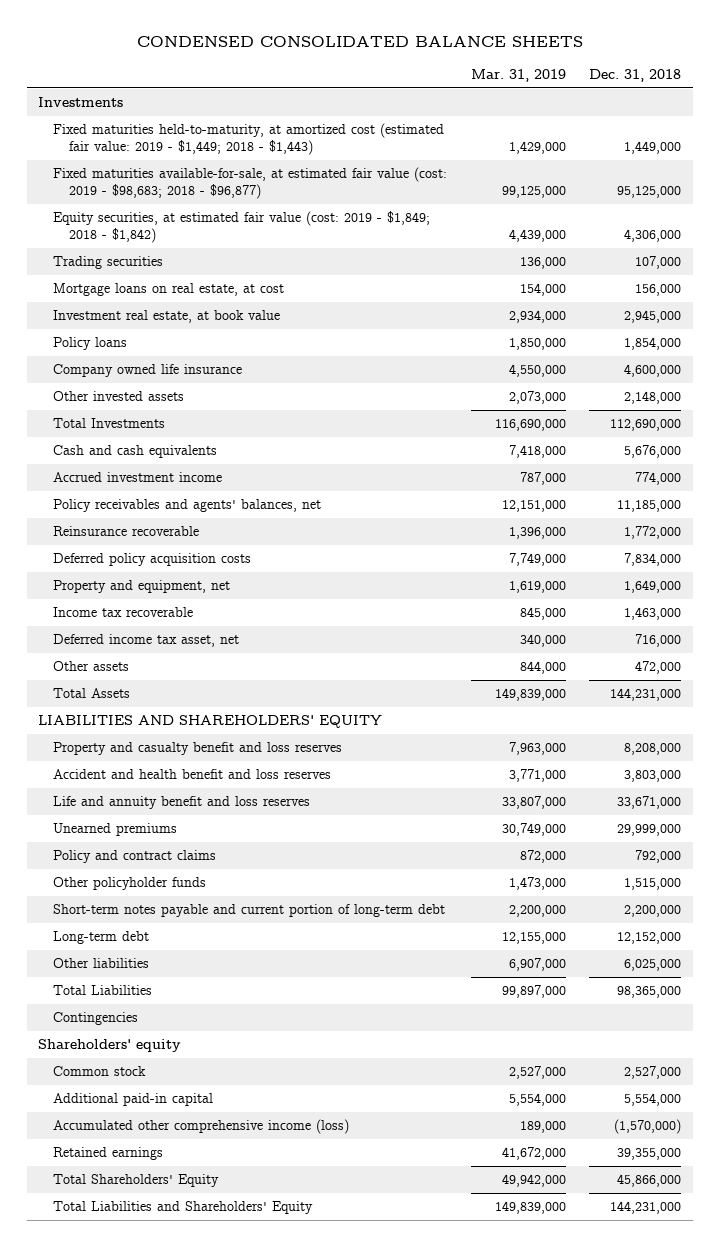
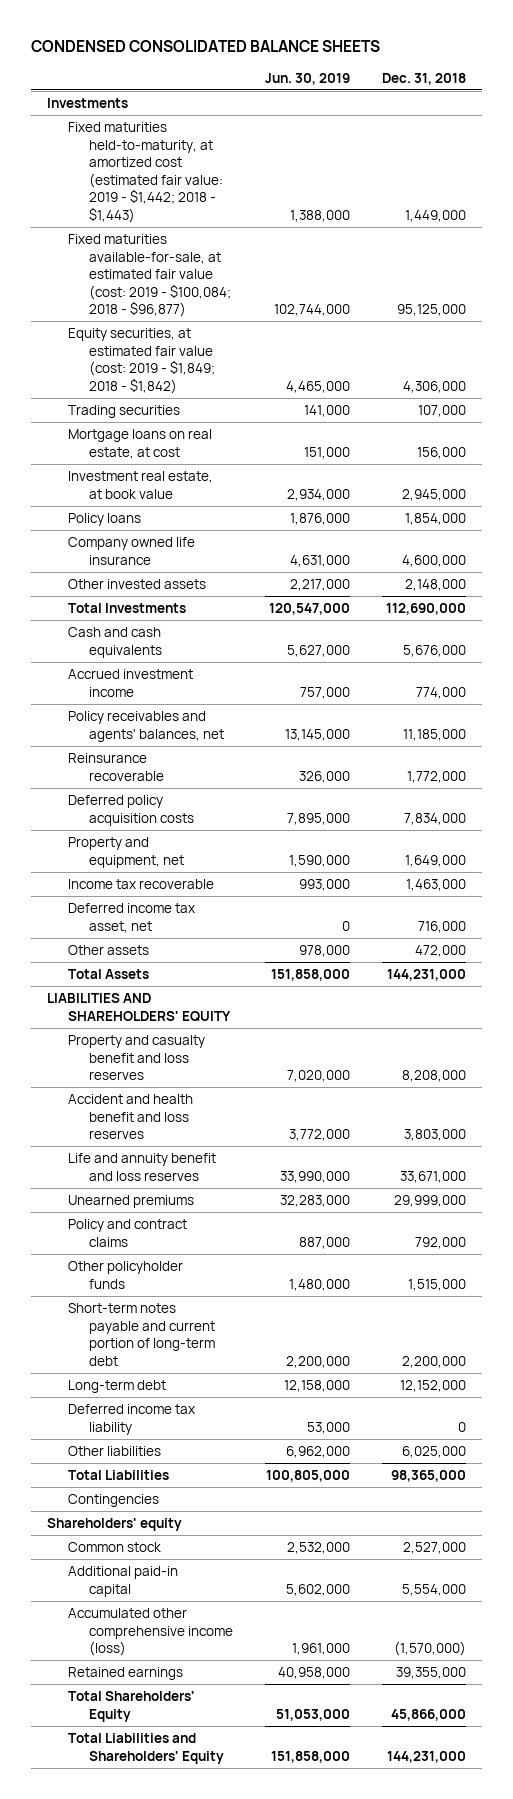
- | Mar. 31, 2019 | Dec. 31, 2018
+ | Jun. 30, 2019 | Dec. 31, 2018
- Fixed maturities held-to-maturity, at amortized cost (estimated fair value: 2019 - $1,449; 2018 - $1,443) | 1,429,000 | 1,449,000
- Fixed maturities available-for-sale, at estimated fair value (cost: 2019 - $98,683; 2018 - $96,877) | 99,125,000 | 95,125,000
+ Fixed maturities held-to-maturity, at amortized cost (estimated fair value: 2019 - $1,442; 2018 - $1,443) | 1,388,000 | 1,449,000
+ Fixed maturities available-for-sale, at estimated fair value (cost: 2019 - $100,084; 2018 - $96,877) | 102,744,000 | 95,125,000
+ Deferred income tax liability | 53,000 | 0

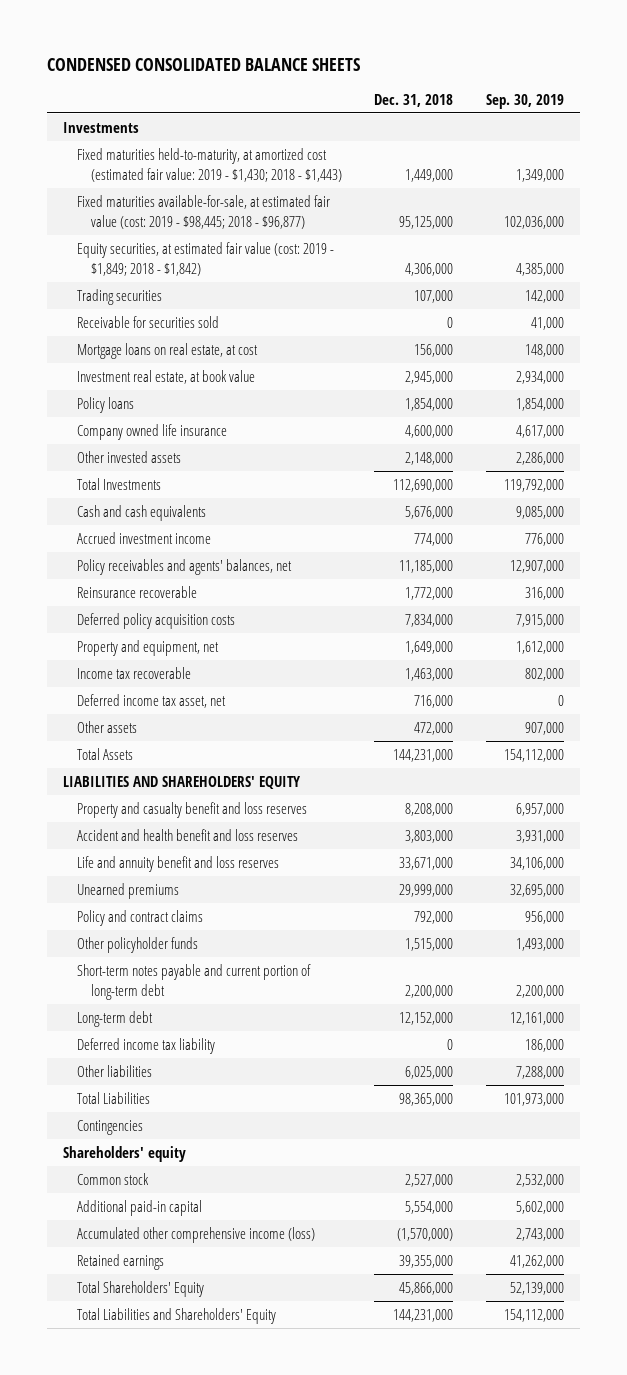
- | Jun. 30, 2019 | Dec. 31, 2018
+ | Dec. 31, 2018 | Sep. 30, 2019
- Fixed maturities held-to-maturity, at amortized cost (estimated fair value: 2019 - $1,442; 2018 - $1,443) | 1,388,000 | 1,449,000
- Fixed maturities available-for-sale, at estimated fair value (cost: 2019 - $100,084; 2018 - $96,877) | 102,744,000 | 95,125,000
+ Fixed maturities held-to-maturity, at amortized cost (estimated fair value: 2019 - $1,430; 2018 - $1,443) | 1,449,000 | 1,349,000
+ Fixed maturities available-for-sale, at estimated fair value (cost: 2019 - $98,445; 2018 - $96,877) | 95,125,000 | 102,036,000
+ Receivable for securities sold | 0 | 41,000

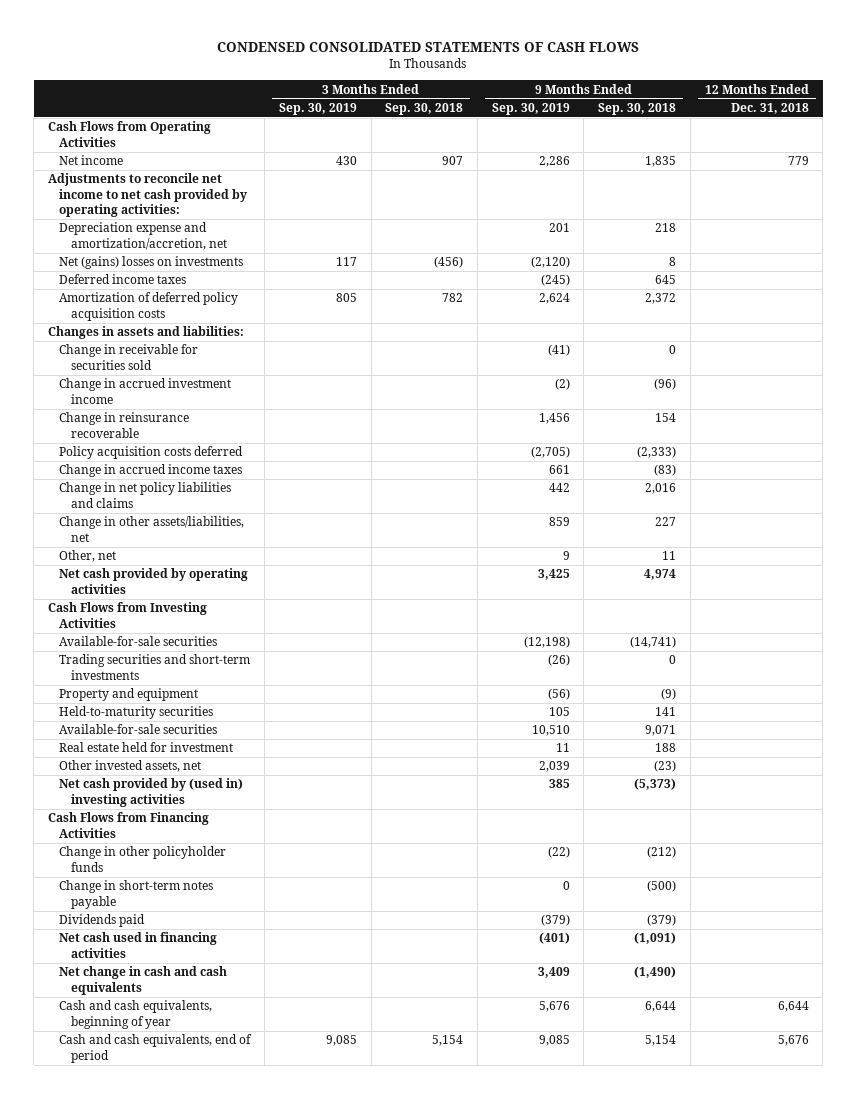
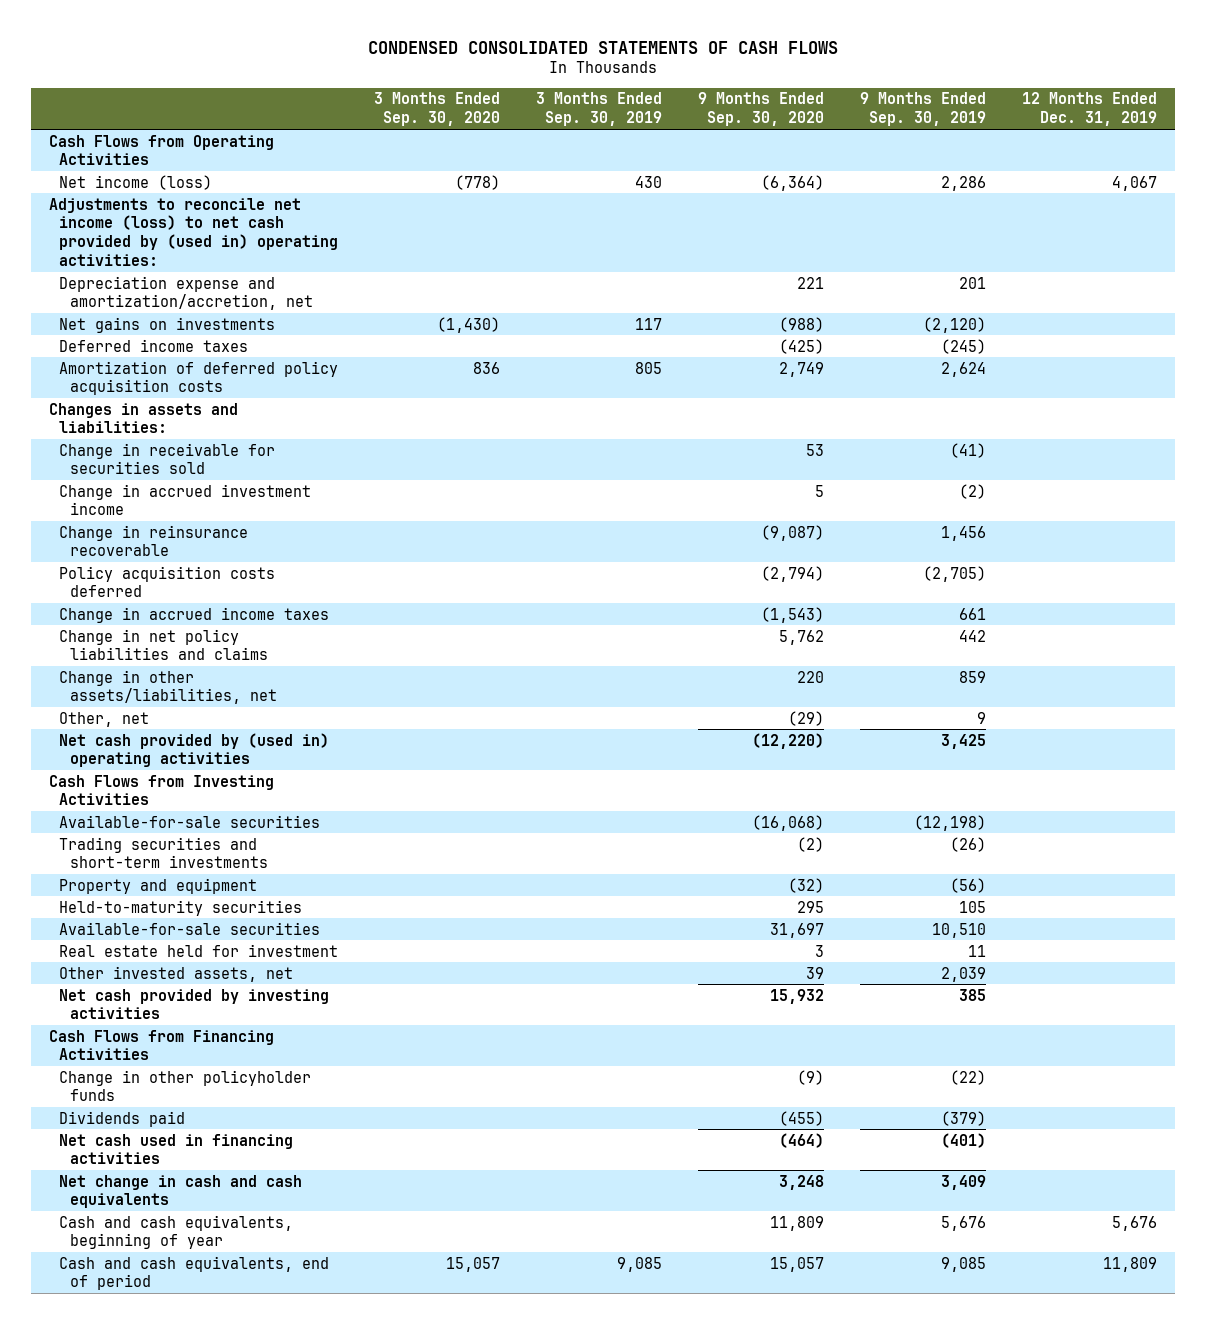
- | 3 Months Ended Sep. 30, 2019 | 3 Months Ended Sep. 30, 2018 | 9 Months Ended Sep. 30, 2019 | 9 Months Ended Sep. 30, 2018 | 12 Months Ended Dec. 31, 2018
+ | 3 Months Ended Sep. 30, 2020 | 3 Months Ended Sep. 30, 2019 | 9 Months Ended Sep. 30, 2020 | 9 Months Ended Sep. 30, 2019 | 12 Months Ended Dec. 31, 2019
- Net income | 430 | 907 | 2,286 | 1,835 | 779
- Adjustments to reconcile net income to net cash provided by operating activities:
+ Net income (loss) | (778) | 430 | (6,364) | 2,286 | 4,067
+ Adjustments to reconcile net income (loss) to net cash provided by (used in) operating activities:
- Net (gains) losses on investments | 117 | (456) | (2,120) | 8 |
+ Net gains on investments | (1,430) | 117 | (988) | (2,120) |
- Net cash provided by operating activities | | | 3,425 | 4,974 |
+ Net cash provided by (used in) operating activities | | | (12,220) | 3,425 |
- Net cash provided by (used in) investing activities | | | 385 | (5,373) |
+ Net cash provided by investing activities | | | 15,932 | 385 |
- Change in short-term notes payable | | | 0 | (500) |

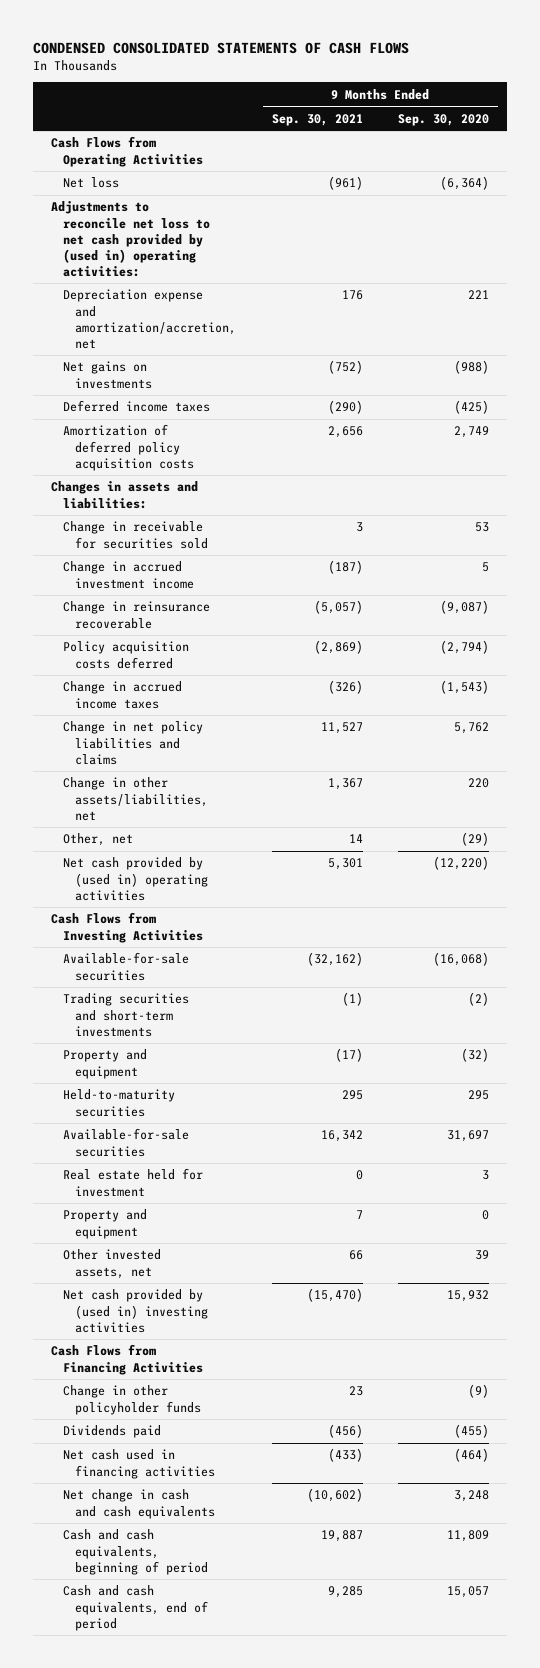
- | 3 Months Ended Sep. 30, 2020 | 3 Months Ended Sep. 30, 2019 | 9 Months Ended Sep. 30, 2020 | 9 Months Ended Sep. 30, 2019 | 12 Months Ended Dec. 31, 2019
+ | 9 Months Ended Sep. 30, 2021 | 9 Months Ended Sep. 30, 2020
- Net income (loss) | (778) | 430 | (6,364) | 2,286 | 4,067
- Adjustments to reconcile net income (loss) to net cash provided by (used in) operating activities:
+ Net loss | (961) | (6,364)
+ Adjustments to reconcile net loss to net cash provided by (used in) operating activities:
+ Property and equipment | 7 | 0
- Net cash provided by investing activities | | | 15,932 | 385 |
+ Net cash provided by (used in) investing activities | (15,470) | 15,932
- Cash and cash equivalents, beginning of year | | | 11,809 | 5,676 | 5,676
+ Cash and cash equivalents, beginning of period | 19,887 | 11,809

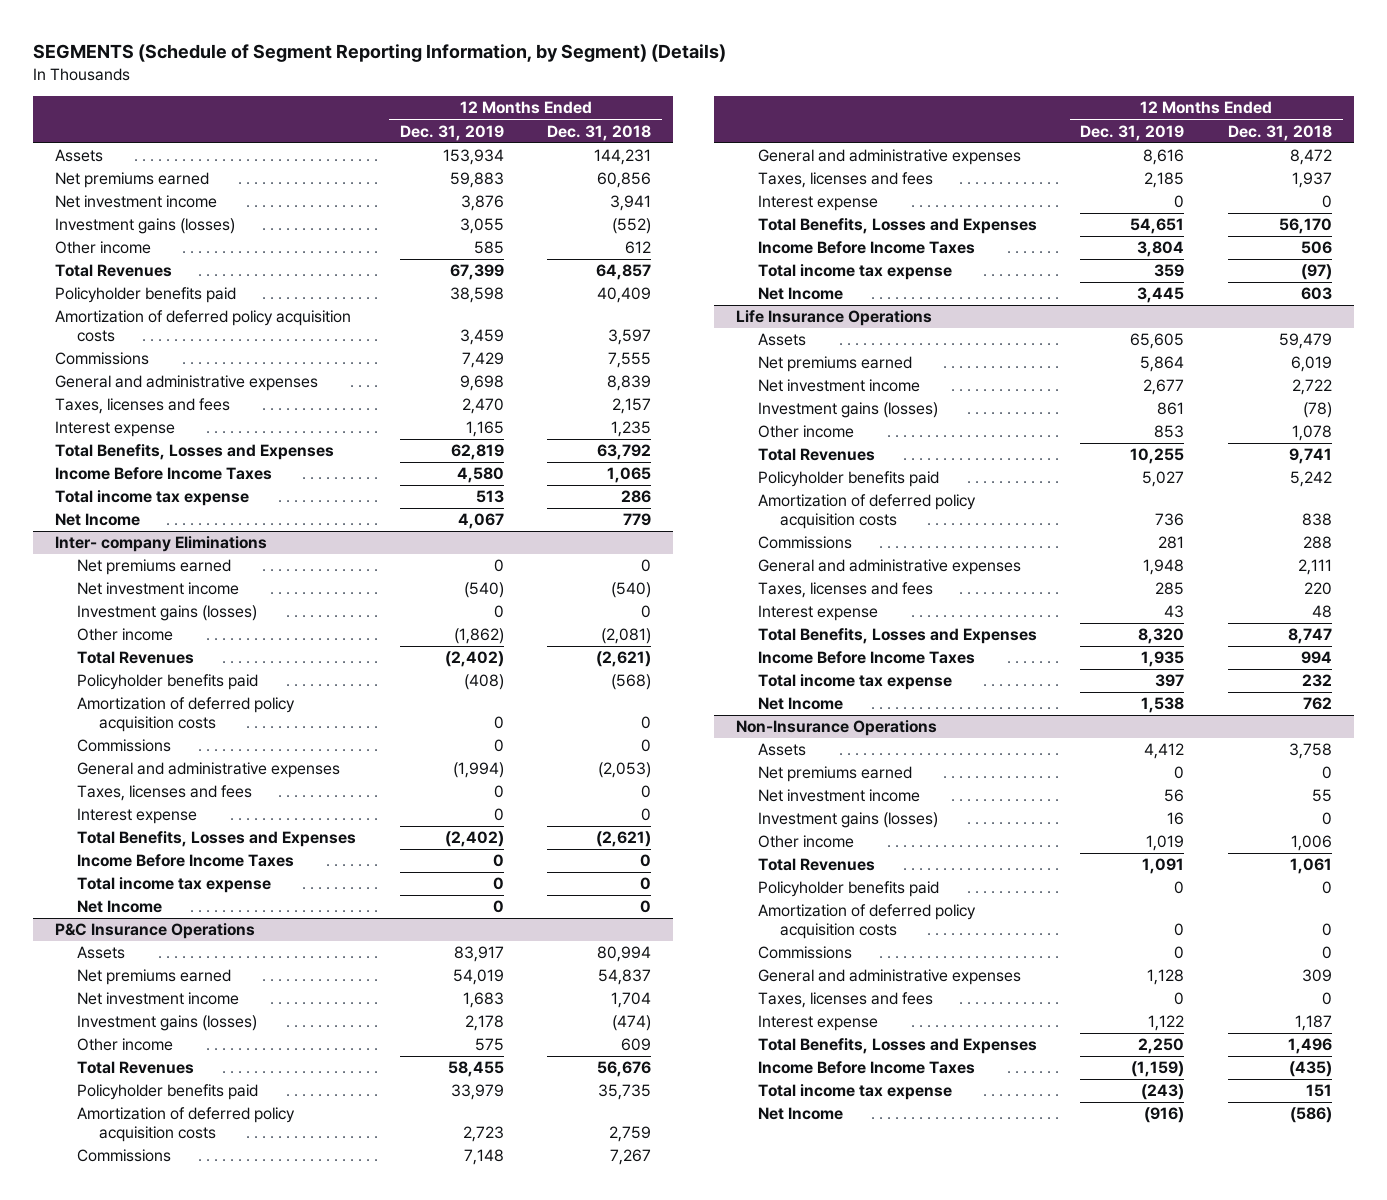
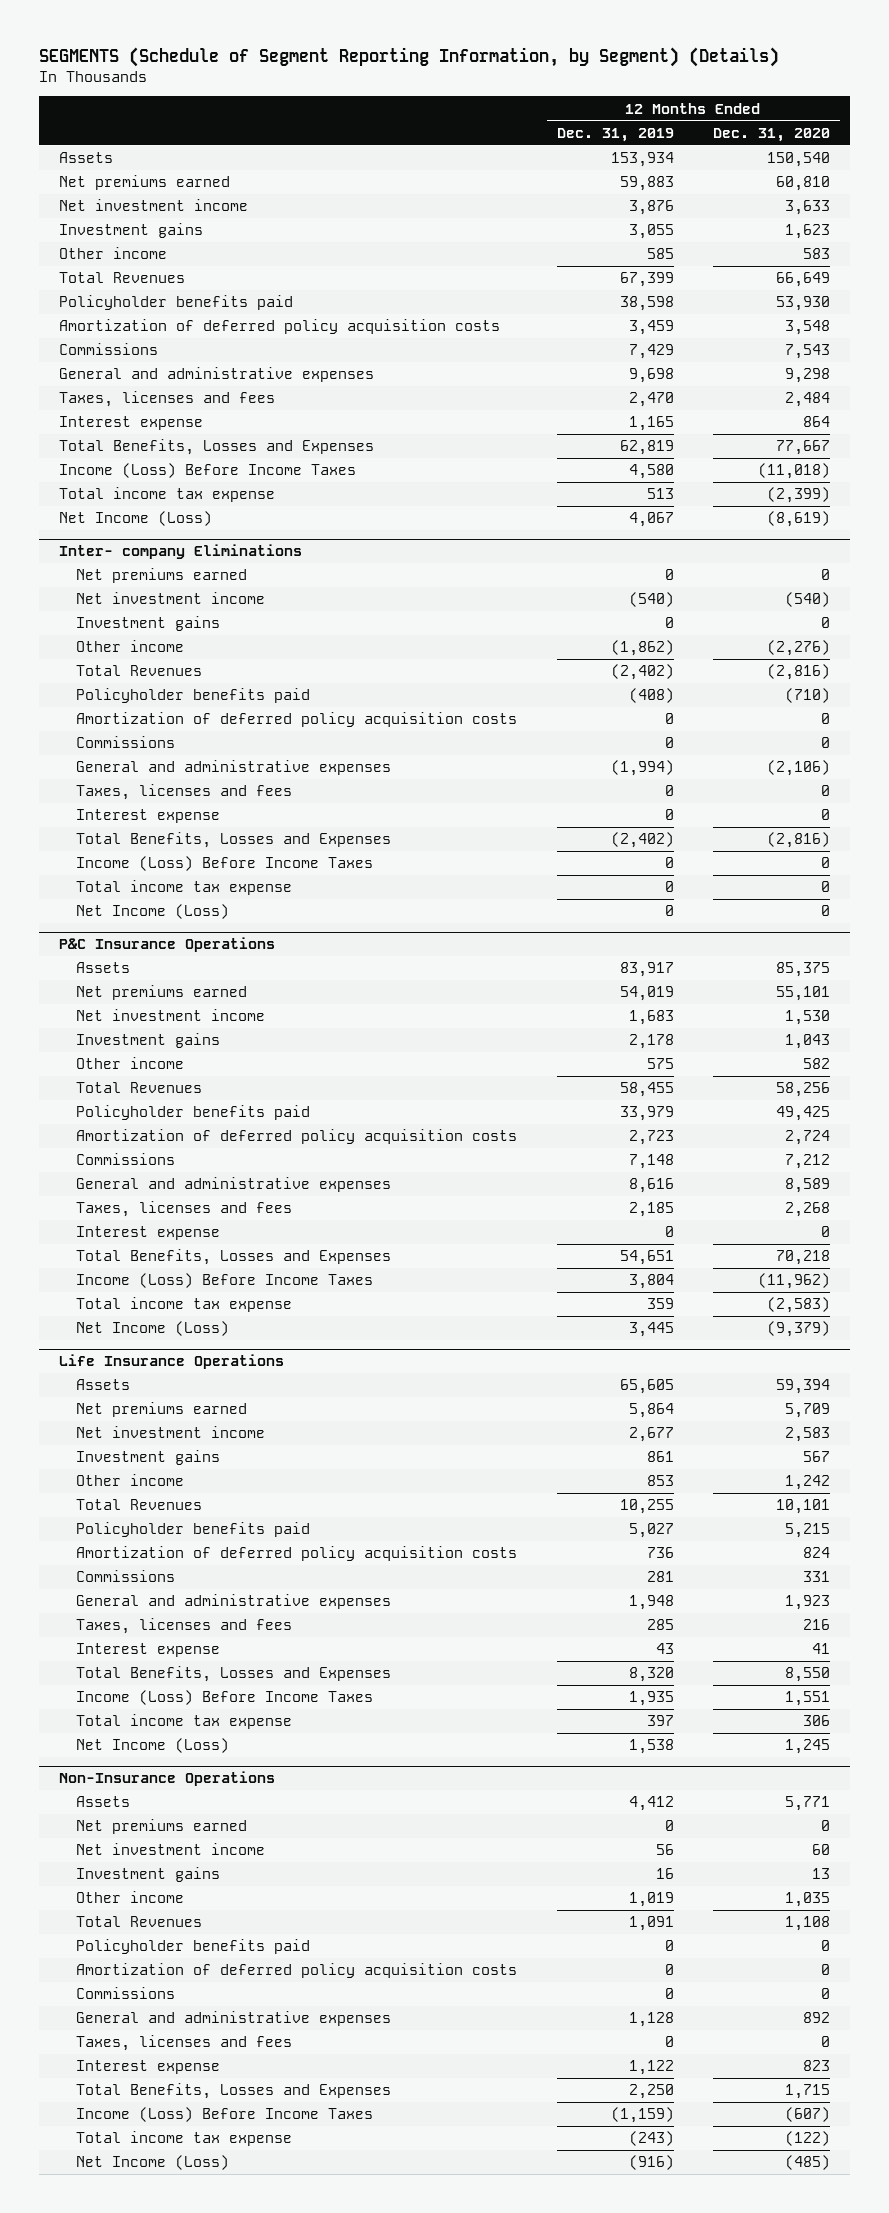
- | 12 Months Ended Dec. 31, 2019 | 12 Months Ended Dec. 31, 2018
+ | 12 Months Ended Dec. 31, 2019 | 12 Months Ended Dec. 31, 2020
- Investment gains (losses) | 3,055 | (552)
+ Investment gains | 3,055 | 1,623
- Income Before Income Taxes | 4,580 | 1,065
+ Income (Loss) Before Income Taxes | 4,580 | (11,018)
- Net Income | 4,067 | 779
+ Net Income (Loss) | 4,067 | (8,619)
@ Inter- company Eliminations
- Investment gains (losses) | 0 | 0
+ Investment gains | 0 | 0
- Income Before Income Taxes | 0 | 0
+ Income (Loss) Before Income Taxes | 0 | 0
- Net Income | 0 | 0
+ Net Income (Loss) | 0 | 0
@ P&C Insurance Operations
- Investment gains (losses) | 2,178 | (474)
+ Investment gains | 2,178 | 1,043
- Income Before Income Taxes | 3,804 | 506
+ Income (Loss) Before Income Taxes | 3,804 | (11,962)
- Net Income | 3,445 | 603
+ Net Income (Loss) | 3,445 | (9,379)
@ Life Insurance Operations
- Investment gains (losses) | 861 | (78)
+ Investment gains | 861 | 567
- Income Before Income Taxes | 1,935 | 994
+ Income (Loss) Before Income Taxes | 1,935 | 1,551
- Net Income | 1,538 | 762
+ Net Income (Loss) | 1,538 | 1,245
@ Non-Insurance Operations
- Investment gains (losses) | 16 | 0
+ Investment gains | 16 | 13
- Income Before Income Taxes | (1,159) | (435)
+ Income (Loss) Before Income Taxes | (1,159) | (607)
- Net Income | (916) | (586)
+ Net Income (Loss) | (916) | (485)

